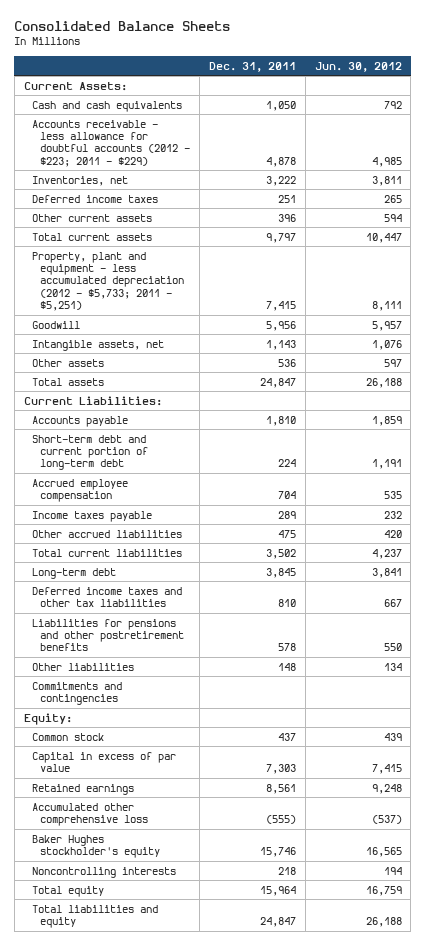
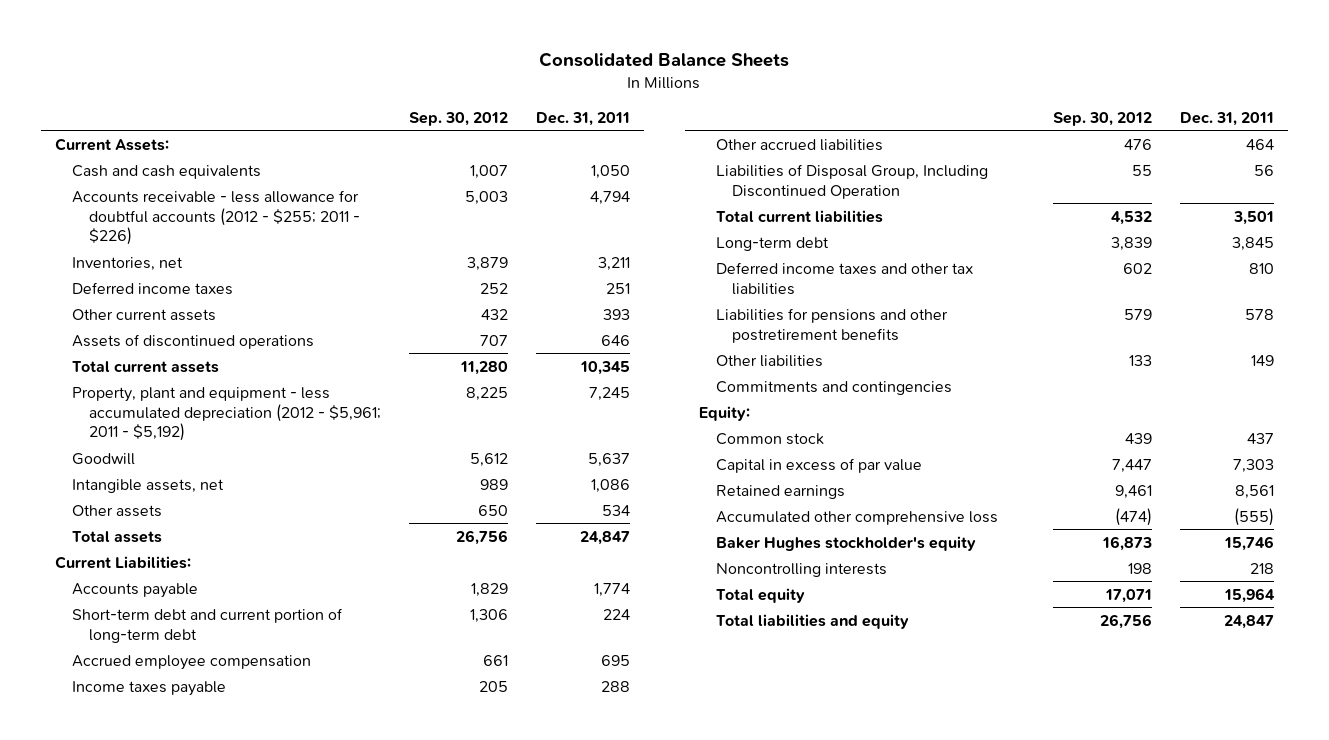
- | Dec. 31, 2011 | Jun. 30, 2012
+ | Sep. 30, 2012 | Dec. 31, 2011
- Accounts receivable - less allowance for doubtful accounts (2012 - $223; 2011 - $229) | 4,878 | 4,985
- Inventories, net | 3,222 | 3,811
+ Accounts receivable - less allowance for doubtful accounts (2012 - $255; 2011 - $226) | 5,003 | 4,794
+ Inventories, net | 3,879 | 3,211
- Other current assets | 396 | 594
- Total current assets | 9,797 | 10,447
- Property, plant and equipment - less accumulated depreciation (2012 - $5,733; 2011 - $5,251) | 7,415 | 8,111
- Goodwill | 5,956 | 5,957
- Intangible assets, net | 1,143 | 1,076
- Other assets | 536 | 597
+ Other current assets | 432 | 393
+ Assets of discontinued operations | 707 | 646
+ Total current assets | 11,280 | 10,345
+ Property, plant and equipment - less accumulated depreciation (2012 - $5,961; 2011 - $5,192) | 8,225 | 7,245
+ Goodwill | 5,612 | 5,637
+ Intangible assets, net | 989 | 1,086
+ Other assets | 650 | 534
- Accounts payable | 1,810 | 1,859
+ Accounts payable | 1,829 | 1,774
- Accrued employee compensation | 704 | 535
- Income taxes payable | 289 | 232
- Other accrued liabilities | 475 | 420
- Total current liabilities | 3,502 | 4,237
+ Accrued employee compensation | 661 | 695
+ Income taxes payable | 205 | 288
+ Other accrued liabilities | 476 | 464
+ Liabilities of Disposal Group, Including Discontinued Operation | 55 | 56
+ Total current liabilities | 4,532 | 3,501
- Other liabilities | 148 | 134
+ Other liabilities | 133 | 149

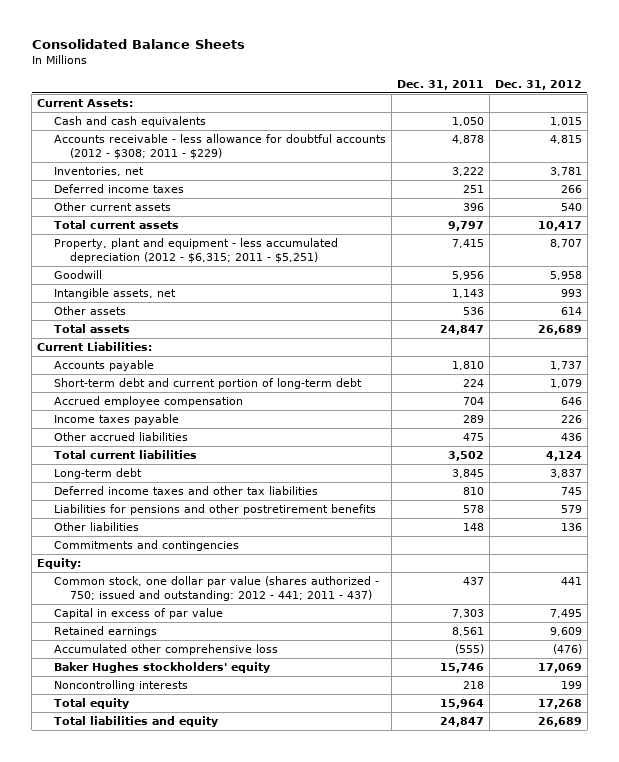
- | Sep. 30, 2012 | Dec. 31, 2011
+ | Dec. 31, 2011 | Dec. 31, 2012
- Accounts receivable - less allowance for doubtful accounts (2012 - $255; 2011 - $226) | 5,003 | 4,794
- Inventories, net | 3,879 | 3,211
+ Accounts receivable - less allowance for doubtful accounts (2012 - $308; 2011 - $229) | 4,878 | 4,815
+ Inventories, net | 3,222 | 3,781
- Other current assets | 432 | 393
- Assets of discontinued operations | 707 | 646
- Total current assets | 11,280 | 10,345
- Property, plant and equipment - less accumulated depreciation (2012 - $5,961; 2011 - $5,192) | 8,225 | 7,245
- Goodwill | 5,612 | 5,637
- Intangible assets, net | 989 | 1,086
- Other assets | 650 | 534
+ Other current assets | 396 | 540
+ Total current assets | 9,797 | 10,417
+ Property, plant and equipment - less accumulated depreciation (2012 - $6,315; 2011 - $5,251) | 7,415 | 8,707
+ Goodwill | 5,956 | 5,958
+ Intangible assets, net | 1,143 | 993
+ Other assets | 536 | 614
- Accounts payable | 1,829 | 1,774
+ Accounts payable | 1,810 | 1,737
- Accrued employee compensation | 661 | 695
- Income taxes payable | 205 | 288
- Other accrued liabilities | 476 | 464
- Liabilities of Disposal Group, Including Discontinued Operation | 55 | 56
- Total current liabilities | 4,532 | 3,501
+ Accrued employee compensation | 704 | 646
+ Income taxes payable | 289 | 226
+ Other accrued liabilities | 475 | 436
+ Total current liabilities | 3,502 | 4,124
- Other liabilities | 133 | 149
+ Other liabilities | 148 | 136
- Common stock | 439 | 437
+ Common stock, one dollar par value (shares authorized - 750; issued and outstanding: 2012 - 441; 2011 - 437) | 437 | 441
- Baker Hughes stockholder's equity | 16,873 | 15,746
+ Baker Hughes stockholders' equity | 15,746 | 17,069

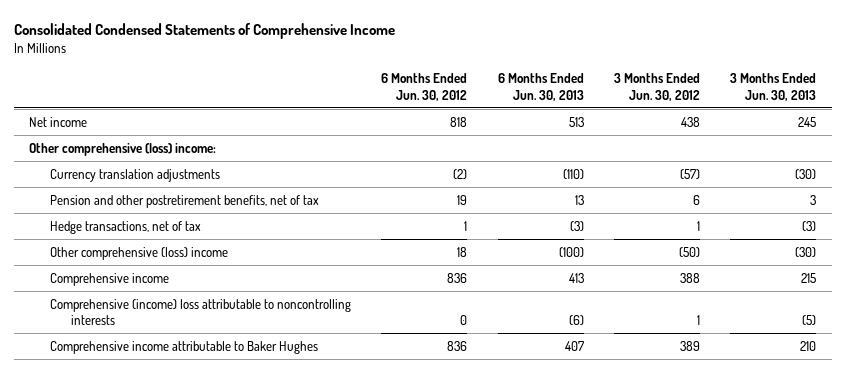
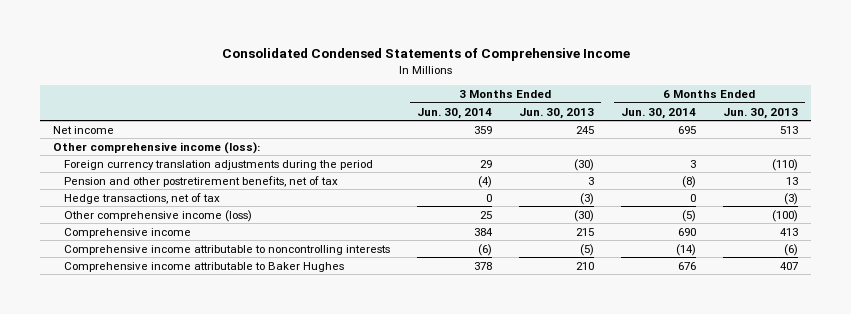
- | 6 Months Ended Jun. 30, 2012 | 6 Months Ended Jun. 30, 2013 | 3 Months Ended Jun. 30, 2012 | 3 Months Ended Jun. 30, 2013
+ | 3 Months Ended Jun. 30, 2014 | 3 Months Ended Jun. 30, 2013 | 6 Months Ended Jun. 30, 2014 | 6 Months Ended Jun. 30, 2013
- Other comprehensive (loss) income:
- Currency translation adjustments | (2) | (110) | (57) | (30)
+ Other comprehensive income (loss):
+ Foreign currency translation adjustments during the period | 29 | (30) | 3 | (110)
- Other comprehensive (loss) income | 18 | (100) | (50) | (30)
+ Other comprehensive income (loss) | 25 | (30) | (5) | (100)
- Comprehensive (income) loss attributable to noncontrolling interests | 0 | (6) | 1 | (5)
+ Comprehensive income attributable to noncontrolling interests | (6) | (5) | (14) | (6)

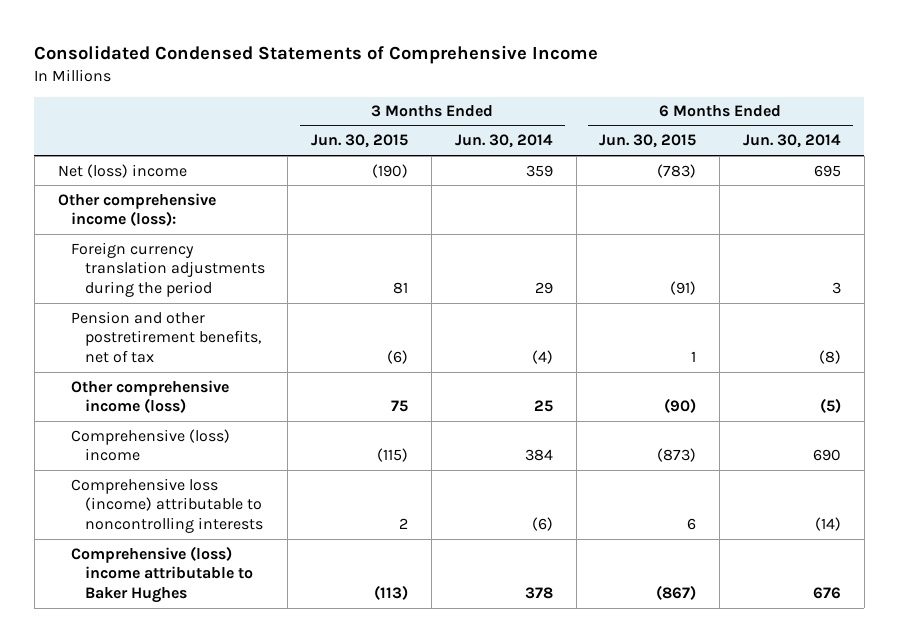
- | 3 Months Ended Jun. 30, 2014 | 3 Months Ended Jun. 30, 2013 | 6 Months Ended Jun. 30, 2014 | 6 Months Ended Jun. 30, 2013
+ | 3 Months Ended Jun. 30, 2015 | 3 Months Ended Jun. 30, 2014 | 6 Months Ended Jun. 30, 2015 | 6 Months Ended Jun. 30, 2014
- Net income | 359 | 245 | 695 | 513
+ Net (loss) income | (190) | 359 | (783) | 695
- Hedge transactions, net of tax | 0 | (3) | 0 | (3)
- Comprehensive income | 384 | 215 | 690 | 413
- Comprehensive income attributable to noncontrolling interests | (6) | (5) | (14) | (6)
- Comprehensive income attributable to Baker Hughes | 378 | 210 | 676 | 407
+ Comprehensive (loss) income | (115) | 384 | (873) | 690
+ Comprehensive loss (income) attributable to noncontrolling interests | 2 | (6) | 6 | (14)
+ Comprehensive (loss) income attributable to Baker Hughes | (113) | 378 | (867) | 676

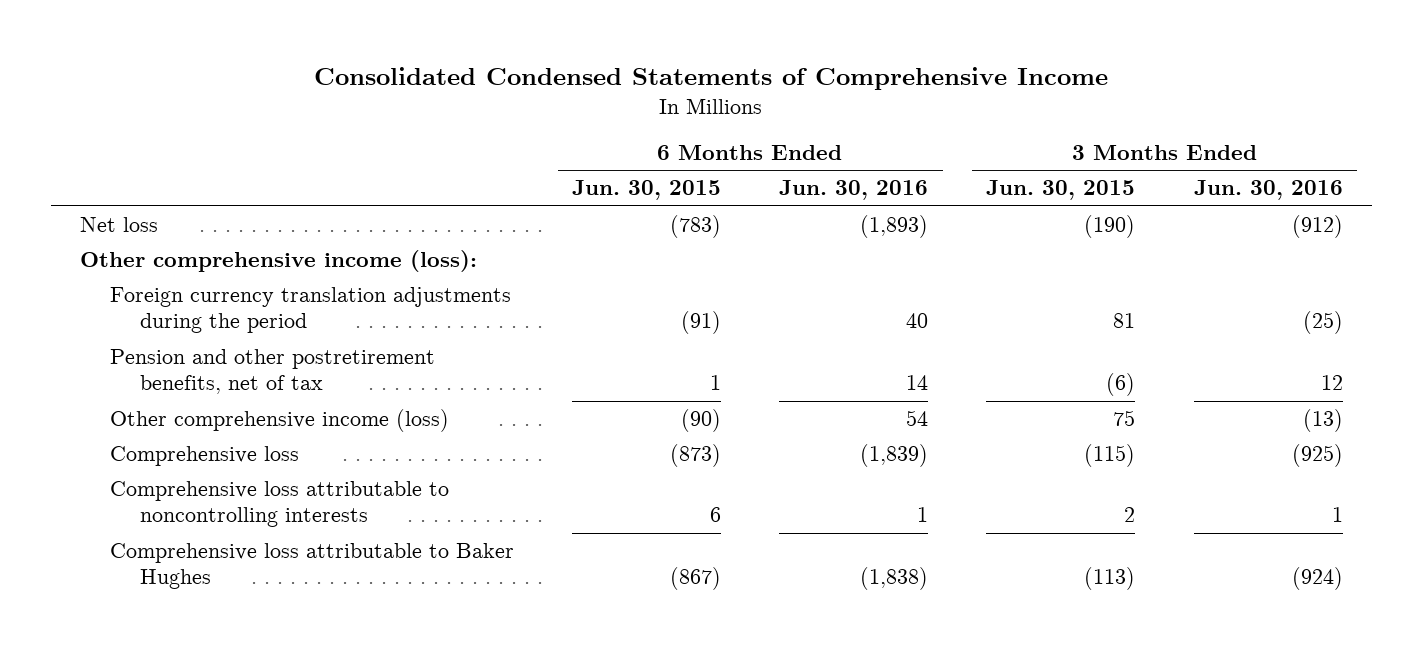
- | 3 Months Ended Jun. 30, 2015 | 3 Months Ended Jun. 30, 2014 | 6 Months Ended Jun. 30, 2015 | 6 Months Ended Jun. 30, 2014
+ | 6 Months Ended Jun. 30, 2015 | 6 Months Ended Jun. 30, 2016 | 3 Months Ended Jun. 30, 2015 | 3 Months Ended Jun. 30, 2016
- Net (loss) income | (190) | 359 | (783) | 695
+ Net loss | (783) | (1,893) | (190) | (912)
- Comprehensive (loss) income | (115) | 384 | (873) | 690
- Comprehensive loss (income) attributable to noncontrolling interests | 2 | (6) | 6 | (14)
- Comprehensive (loss) income attributable to Baker Hughes | (113) | 378 | (867) | 676
+ Comprehensive loss | (873) | (1,839) | (115) | (925)
+ Comprehensive loss attributable to noncontrolling interests | 6 | 1 | 2 | 1
+ Comprehensive loss attributable to Baker Hughes | (867) | (1,838) | (113) | (924)

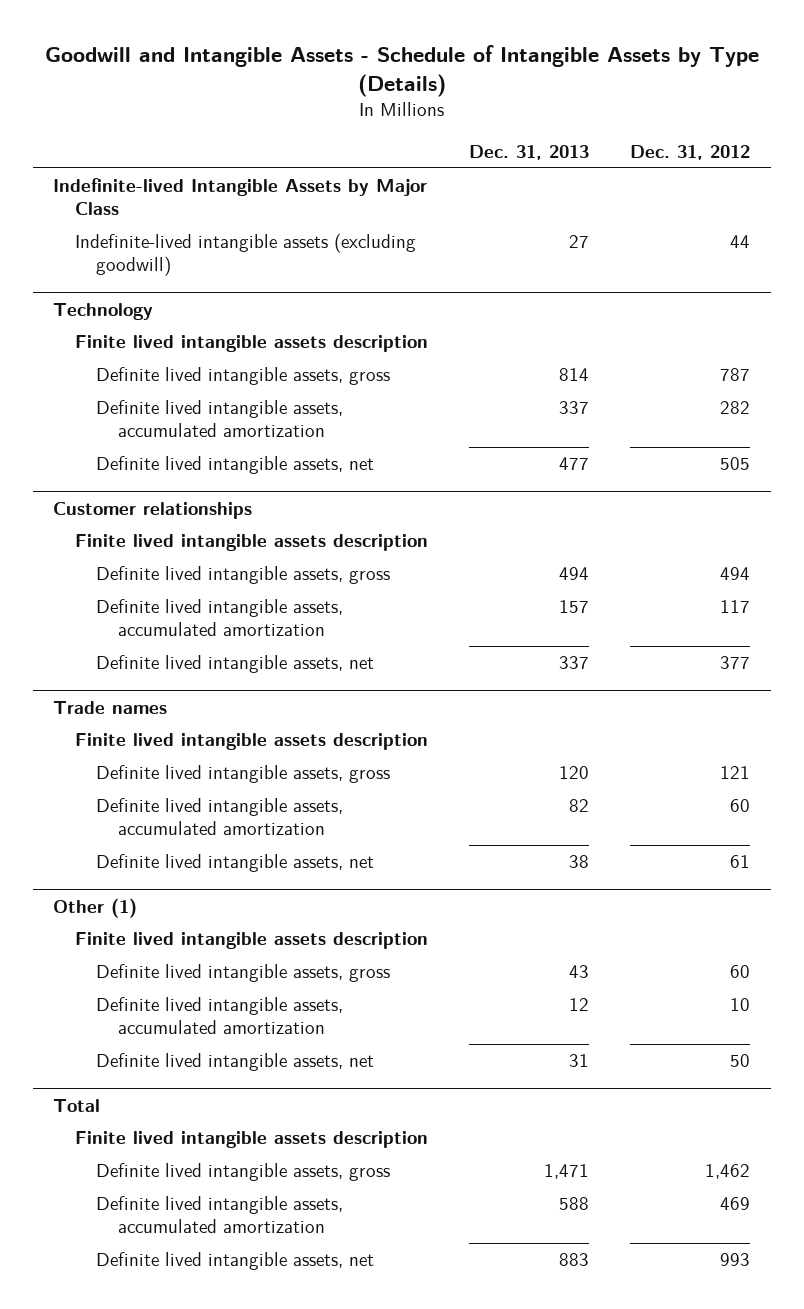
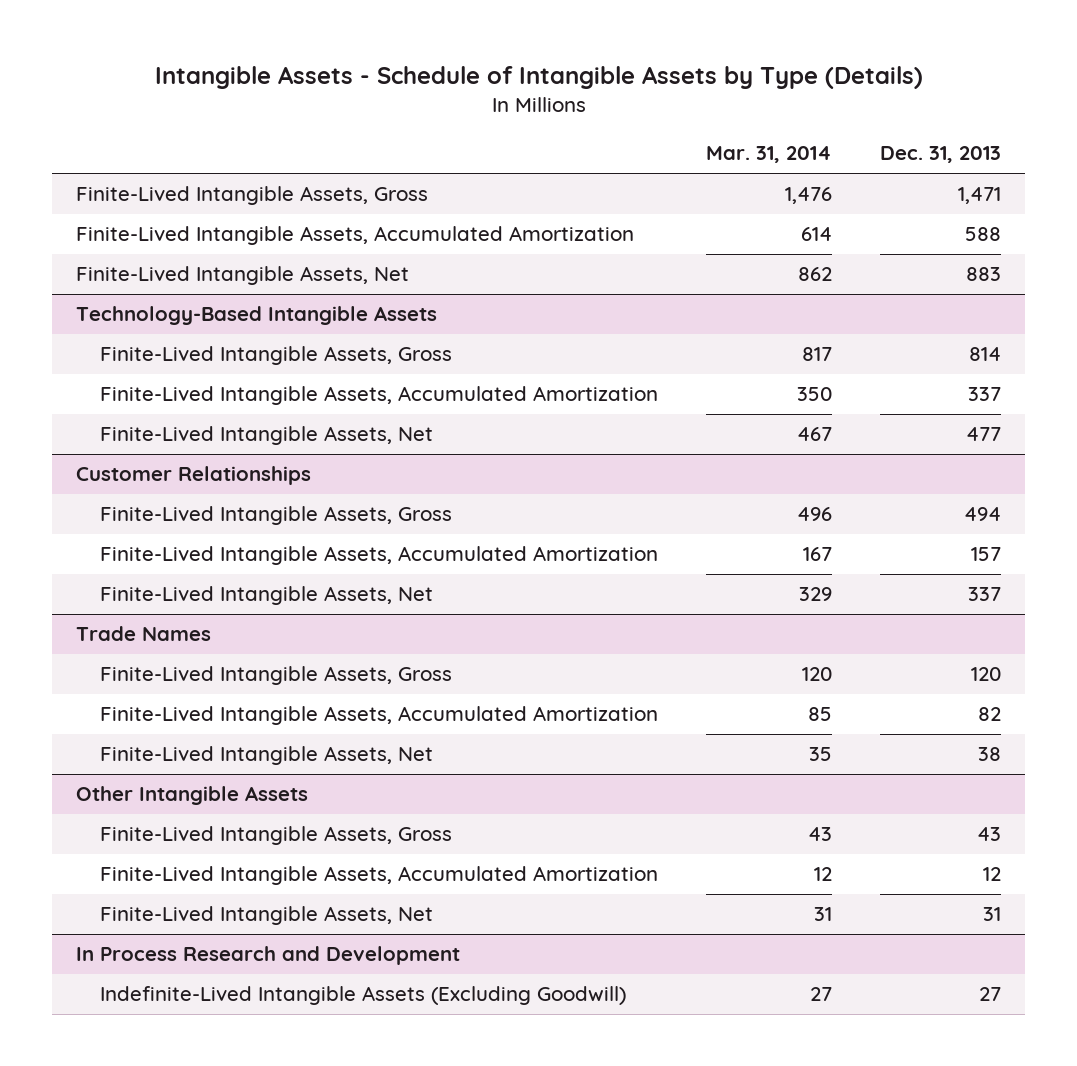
- Goodwill and Intangible Assets - Schedule of Intangible Assets by Type (Details)
+ Intangible Assets - Schedule of Intangible Assets by Type (Details)
- | Dec. 31, 2013 | Dec. 31, 2012
+ | Mar. 31, 2014 | Dec. 31, 2013
- Indefinite-lived Intangible Assets by Major Class
- Indefinite-lived intangible assets (excluding goodwill) | 27 | 44
- Technology
- Finite lived intangible assets description
- Definite lived intangible assets, gross | 814 | 787
- Definite lived intangible assets, accumulated amortization | 337 | 282
- Definite lived intangible assets, net | 477 | 505
- Customer relationships
- Finite lived intangible assets description
- Definite lived intangible assets, gross | 494 | 494
- Definite lived intangible assets, accumulated amortization | 157 | 117
- Definite lived intangible assets, net | 337 | 377
- Trade names
- Finite lived intangible assets description
- Definite lived intangible assets, gross | 120 | 121
- Definite lived intangible assets, accumulated amortization | 82 | 60
- Definite lived intangible assets, net | 38 | 61
- Other (1)
- Finite lived intangible assets description
- Definite lived intangible assets, gross | 43 | 60
- Definite lived intangible assets, accumulated amortization | 12 | 10
- Definite lived intangible assets, net | 31 | 50
- Total
- Finite lived intangible assets description
- Definite lived intangible assets, gross | 1,471 | 1,462
- Definite lived intangible assets, accumulated amortization | 588 | 469
- Definite lived intangible assets, net | 883 | 993
+ Finite-Lived Intangible Assets, Gross | 1,476 | 1,471
+ Finite-Lived Intangible Assets, Accumulated Amortization | 614 | 588
+ Finite-Lived Intangible Assets, Net | 862 | 883
+ Technology-Based Intangible Assets
+ Finite-Lived Intangible Assets, Gross | 817 | 814
+ Finite-Lived Intangible Assets, Accumulated Amortization | 350 | 337
+ Finite-Lived Intangible Assets, Net | 467 | 477
+ Customer Relationships
+ Finite-Lived Intangible Assets, Gross | 496 | 494
+ Finite-Lived Intangible Assets, Accumulated Amortization | 167 | 157
+ Finite-Lived Intangible Assets, Net | 329 | 337
+ Trade Names
+ Finite-Lived Intangible Assets, Gross | 120 | 120
+ Finite-Lived Intangible Assets, Accumulated Amortization | 85 | 82
+ Finite-Lived Intangible Assets, Net | 35 | 38
+ Other Intangible Assets
+ Finite-Lived Intangible Assets, Gross | 43 | 43
+ Finite-Lived Intangible Assets, Accumulated Amortization | 12 | 12
+ Finite-Lived Intangible Assets, Net | 31 | 31
+ In Process Research and Development
+ Indefinite-Lived Intangible Assets (Excluding Goodwill) | 27 | 27

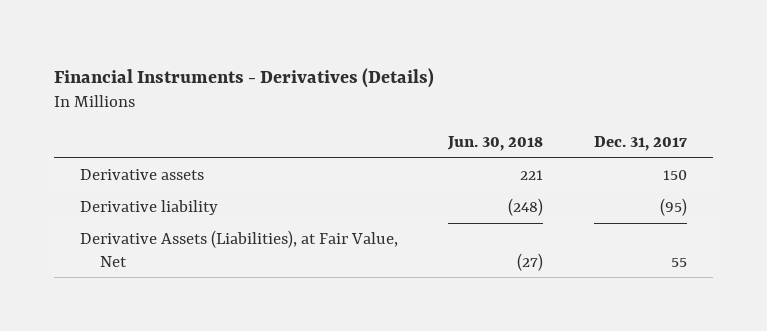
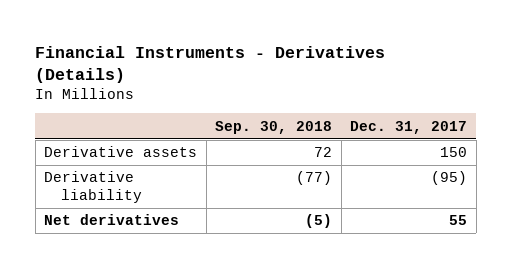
- | Jun. 30, 2018 | Dec. 31, 2017
+ | Sep. 30, 2018 | Dec. 31, 2017
- Derivative Assets (Liabilities), at Fair Value, Net | (27) | 55
+ Net derivatives | (5) | 55

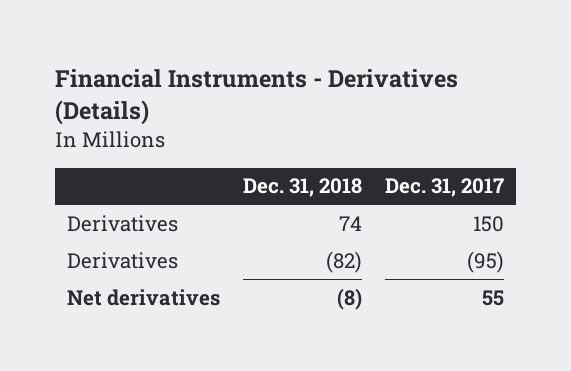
- | Sep. 30, 2018 | Dec. 31, 2017
+ | Dec. 31, 2018 | Dec. 31, 2017
- Derivative assets | 72 | 150
- Derivative liability | (77) | (95)
+ Derivatives | 74 | 150
+ Derivatives | (82) | (95)

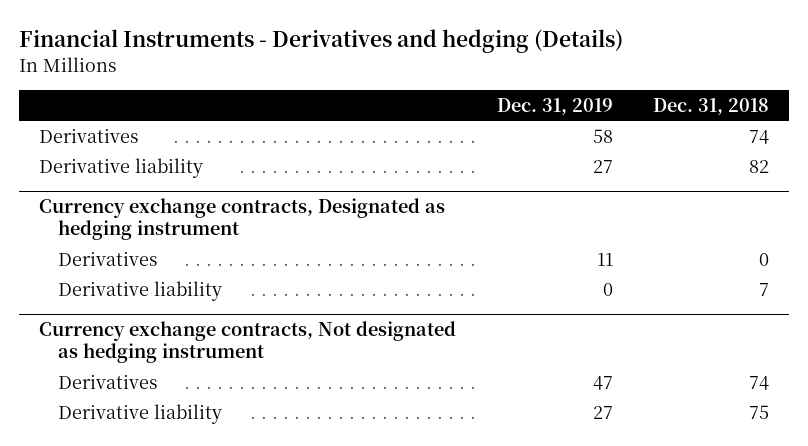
- Financial Instruments - Derivatives (Details)
+ Financial Instruments - Derivatives and hedging (Details)
- | Dec. 31, 2018 | Dec. 31, 2017
+ | Dec. 31, 2019 | Dec. 31, 2018
- Derivatives | (82) | (95)
- Net derivatives | (8) | 55
+ Derivative liability | 27 | 82
+ Currency exchange contracts, Designated as hedging instrument
+ Derivatives | 11 | 0
+ Derivative liability | 0 | 7
+ Currency exchange contracts, Not designated as hedging instrument
+ Derivatives | 47 | 74
+ Derivative liability | 27 | 75

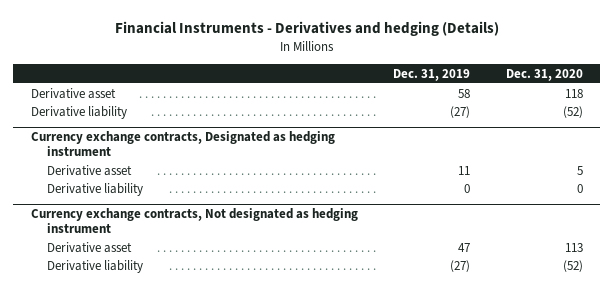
- | Dec. 31, 2019 | Dec. 31, 2018
+ | Dec. 31, 2019 | Dec. 31, 2020
- Derivatives | 58 | 74
- Derivative liability | 27 | 82
+ Derivative asset | 58 | 118
+ Derivative liability | (27) | (52)
@ Currency exchange contracts, Designated as hedging instrument
- Derivatives | 11 | 0
+ Derivative asset | 11 | 5
@ Currency exchange contracts, Not designated as hedging instrument
- Derivatives | 47 | 74
- Derivative liability | 27 | 75
+ Derivative asset | 47 | 113
+ Derivative liability | (27) | (52)

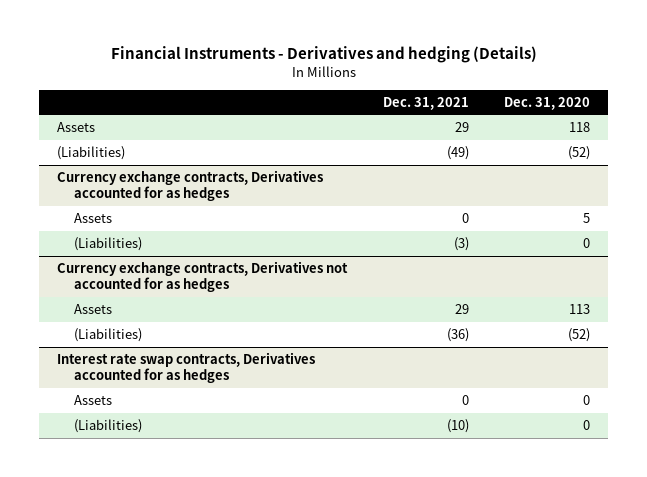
- | Dec. 31, 2019 | Dec. 31, 2020
+ | Dec. 31, 2021 | Dec. 31, 2020
- Derivative asset | 58 | 118
- Derivative liability | (27) | (52)
- Currency exchange contracts, Designated as hedging instrument
- Derivative asset | 11 | 5
- Derivative liability | 0 | 0
- Currency exchange contracts, Not designated as hedging instrument
- Derivative asset | 47 | 113
- Derivative liability | (27) | (52)
+ Assets | 29 | 118
+ (Liabilities) | (49) | (52)
+ Currency exchange contracts, Derivatives accounted for as hedges
+ Assets | 0 | 5
+ (Liabilities) | (3) | 0
+ Currency exchange contracts, Derivatives not accounted for as hedges
+ Assets | 29 | 113
+ (Liabilities) | (36) | (52)
+ Interest rate swap contracts, Derivatives accounted for as hedges
+ Assets | 0 | 0
+ (Liabilities) | (10) | 0

